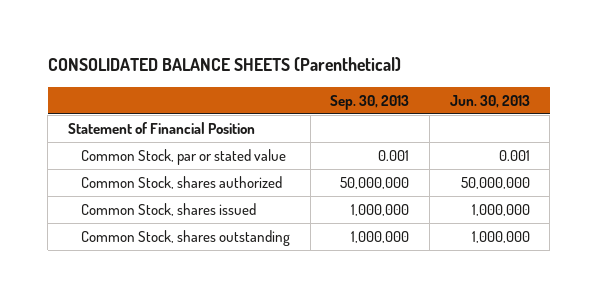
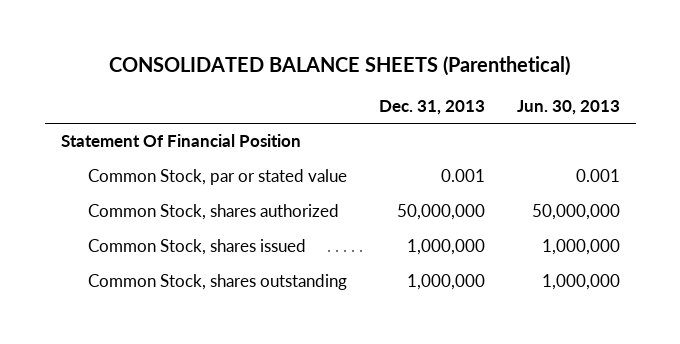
- | Sep. 30, 2013 | Jun. 30, 2013
+ | Dec. 31, 2013 | Jun. 30, 2013
- Statement of Financial Position
+ Statement Of Financial Position

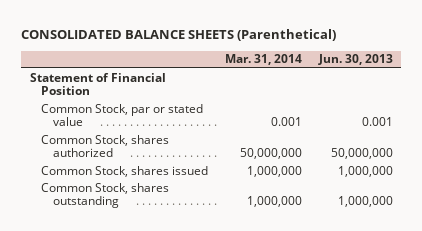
- | Dec. 31, 2013 | Jun. 30, 2013
+ | Mar. 31, 2014 | Jun. 30, 2013
- Statement Of Financial Position
+ Statement of Financial Position

